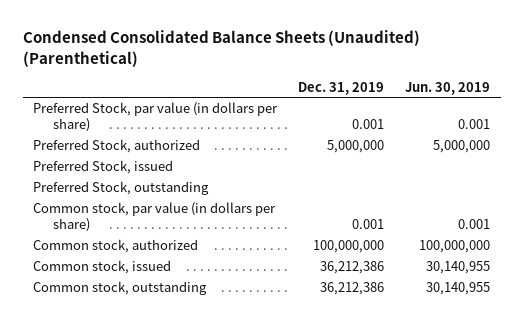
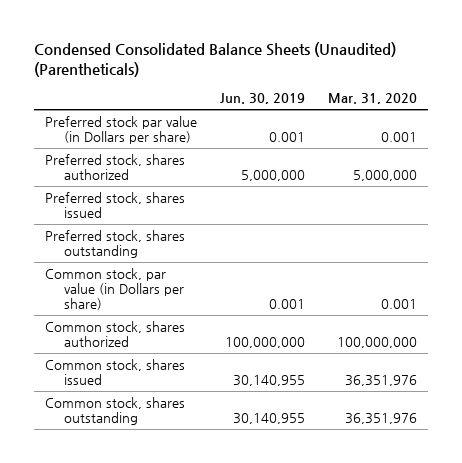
- Condensed Consolidated Balance Sheets (Unaudited) (Parenthetical)
+ Condensed Consolidated Balance Sheets (Unaudited) (Parentheticals)
- | Dec. 31, 2019 | Jun. 30, 2019
+ | Jun. 30, 2019 | Mar. 31, 2020
- Preferred Stock, par value (in dollars per share) | 0.001 | 0.001
- Preferred Stock, authorized | 5,000,000 | 5,000,000
- Preferred Stock, issued
- Preferred Stock, outstanding
- Common stock, par value (in dollars per share) | 0.001 | 0.001
- Common stock, authorized | 100,000,000 | 100,000,000
- Common stock, issued | 36,212,386 | 30,140,955
- Common stock, outstanding | 36,212,386 | 30,140,955
+ Preferred stock par value (in Dollars per share) | 0.001 | 0.001
+ Preferred stock, shares authorized | 5,000,000 | 5,000,000
+ Preferred stock, shares issued
+ Preferred stock, shares outstanding
+ Common stock, par value (in Dollars per share) | 0.001 | 0.001
+ Common stock, shares authorized | 100,000,000 | 100,000,000
+ Common stock, shares issued | 30,140,955 | 36,351,976
+ Common stock, shares outstanding | 30,140,955 | 36,351,976

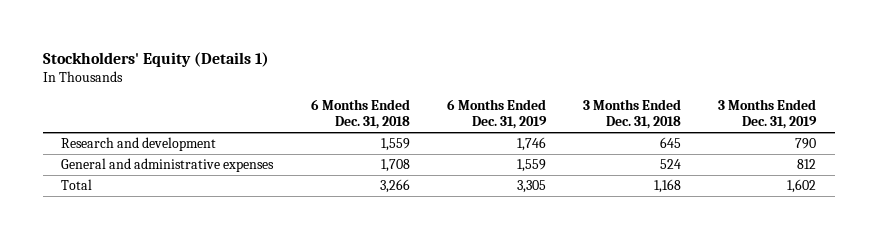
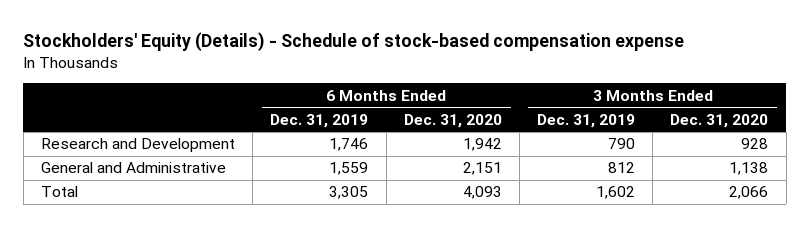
- Stockholders' Equity (Details 1)
+ Stockholders' Equity (Details) - Schedule of stock-based compensation expense
- | 6 Months Ended Dec. 31, 2018 | 6 Months Ended Dec. 31, 2019 | 3 Months Ended Dec. 31, 2018 | 3 Months Ended Dec. 31, 2019
+ | 6 Months Ended Dec. 31, 2019 | 6 Months Ended Dec. 31, 2020 | 3 Months Ended Dec. 31, 2019 | 3 Months Ended Dec. 31, 2020
- Research and development | 1,559 | 1,746 | 645 | 790
- General and administrative expenses | 1,708 | 1,559 | 524 | 812
+ Research and Development | 1,746 | 1,942 | 790 | 928
+ General and Administrative | 1,559 | 2,151 | 812 | 1,138

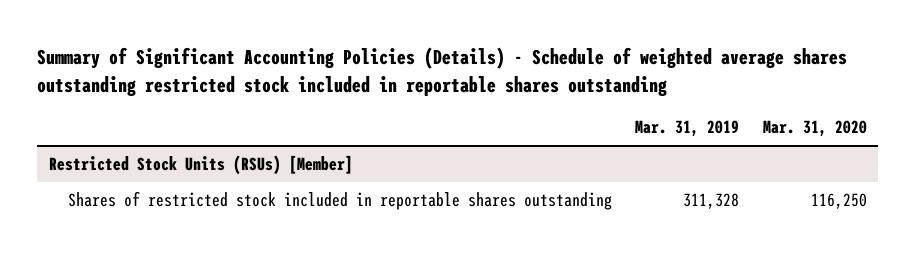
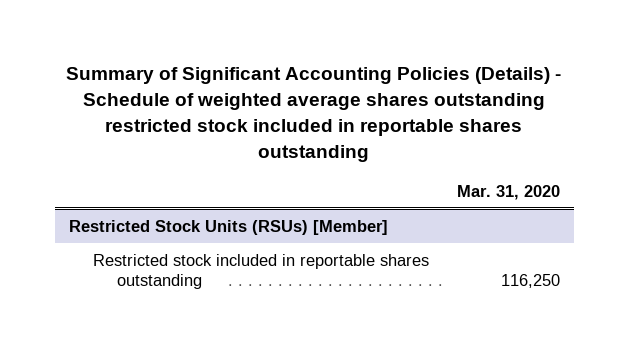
- | Mar. 31, 2019 | Mar. 31, 2020
+ | Mar. 31, 2020
@ Restricted Stock Units (RSUs) [Member]
- Shares of restricted stock included in reportable shares outstanding | 311,328 | 116,250
+ Restricted stock included in reportable shares outstanding | 116,250

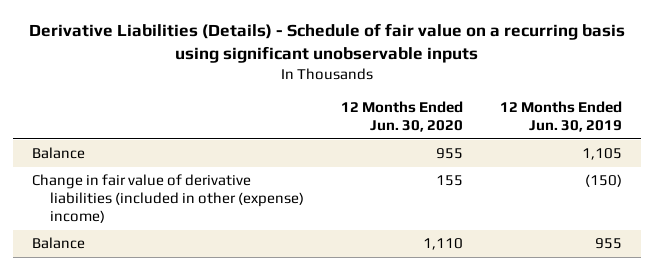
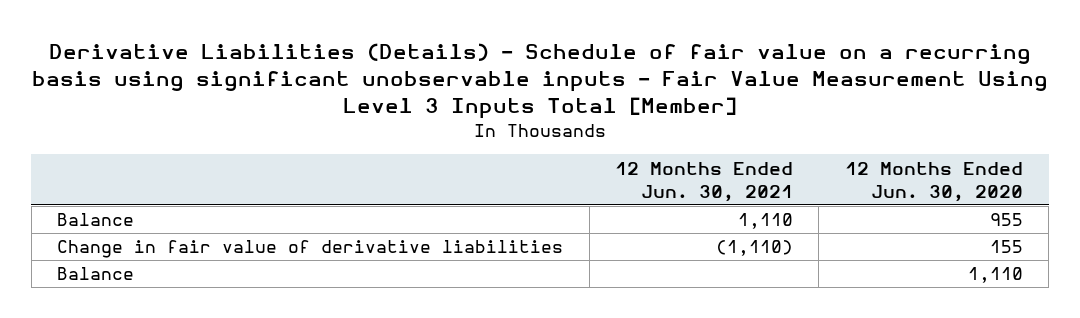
- Derivative Liabilities (Details) - Schedule of fair value on a recurring basis using significant unobservable inputs
+ Derivative Liabilities (Details) - Schedule of fair value on a recurring basis using significant unobservable inputs - Fair Value Measurement Using Level 3 Inputs Total [Member]
- | 12 Months Ended Jun. 30, 2020 | 12 Months Ended Jun. 30, 2019
+ | 12 Months Ended Jun. 30, 2021 | 12 Months Ended Jun. 30, 2020
- Change in fair value of derivative liabilities (included in other (expense) income) | 155 | (150)
+ Change in fair value of derivative liabilities | (1,110) | 155

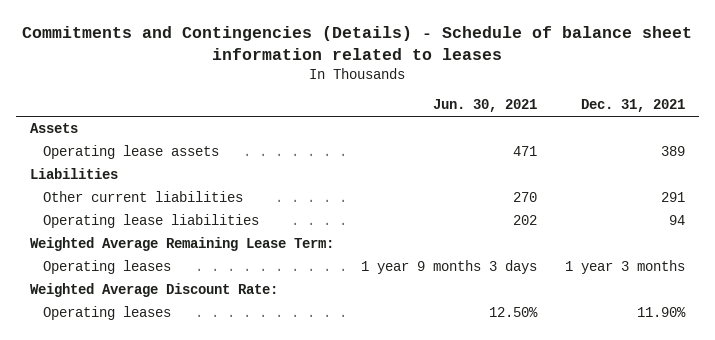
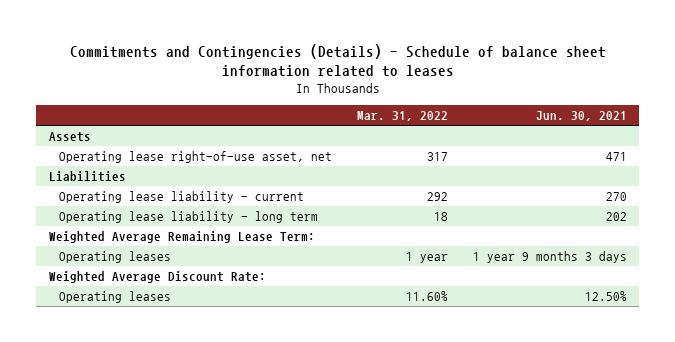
- | Jun. 30, 2021 | Dec. 31, 2021
+ | Mar. 31, 2022 | Jun. 30, 2021
- Operating lease assets | 471 | 389
+ Operating lease right-of-use asset, net | 317 | 471
- Other current liabilities | 270 | 291
- Operating lease liabilities | 202 | 94
+ Operating lease liability - current | 292 | 270
+ Operating lease liability - long term | 18 | 202

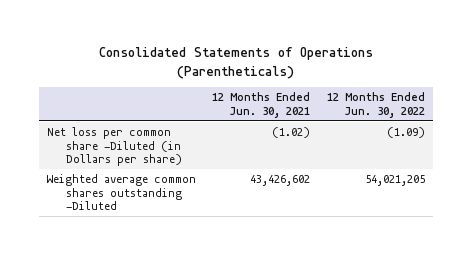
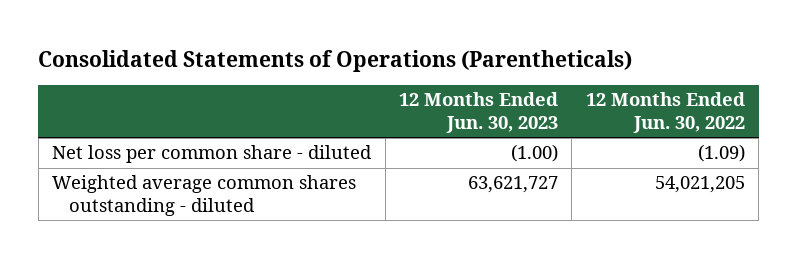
- | 12 Months Ended Jun. 30, 2021 | 12 Months Ended Jun. 30, 2022
+ | 12 Months Ended Jun. 30, 2023 | 12 Months Ended Jun. 30, 2022
- Net loss per common share -Diluted (in Dollars per share) | (1.02) | (1.09)
- Weighted average common shares outstanding -Diluted | 43,426,602 | 54,021,205
+ Net loss per common share - diluted | (1.00) | (1.09)
+ Weighted average common shares outstanding - diluted | 63,621,727 | 54,021,205

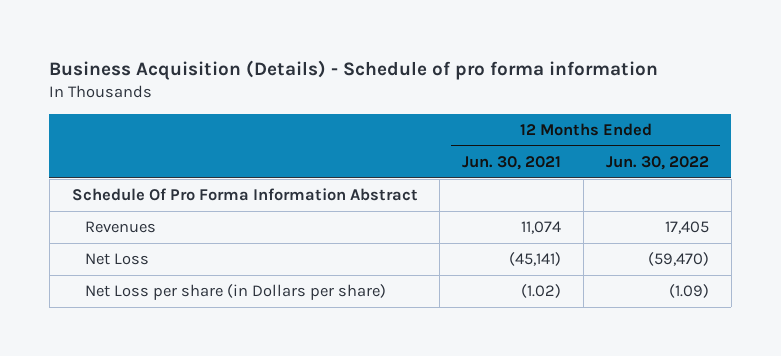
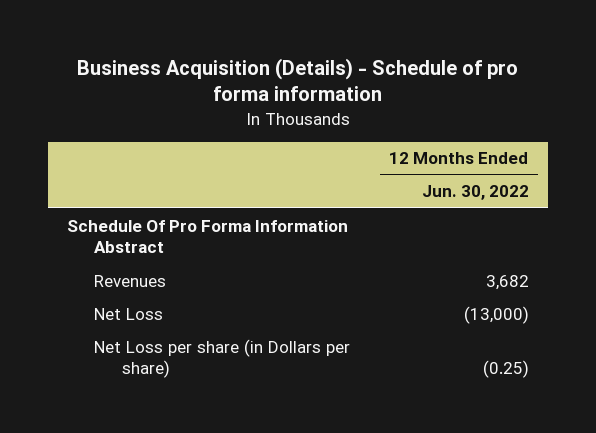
- | 12 Months Ended Jun. 30, 2021 | 12 Months Ended Jun. 30, 2022
+ | 12 Months Ended Jun. 30, 2022
- Revenues | 11,074 | 17,405
- Net Loss | (45,141) | (59,470)
- Net Loss per share (in Dollars per share) | (1.02) | (1.09)
+ Revenues | 3,682
+ Net Loss | (13,000)
+ Net Loss per share (in Dollars per share) | (0.25)

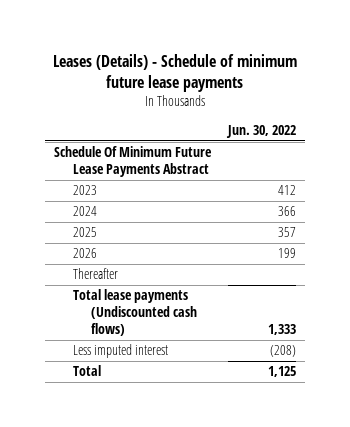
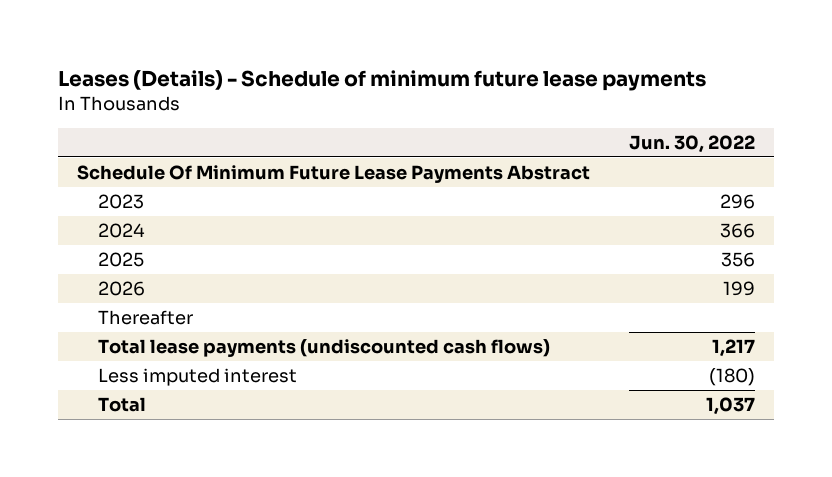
- 2023 | 412
+ 2023 | 296
- 2025 | 357
+ 2025 | 356
- Total lease payments (Undiscounted cash flows) | 1,333
- Less imputed interest | (208)
- Total | 1,125
+ Total lease payments (undiscounted cash flows) | 1,217
+ Less imputed interest | (180)
+ Total | 1,037

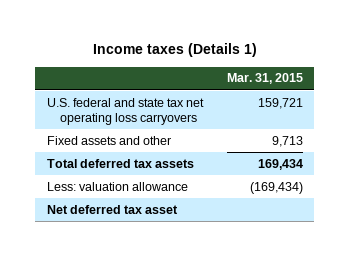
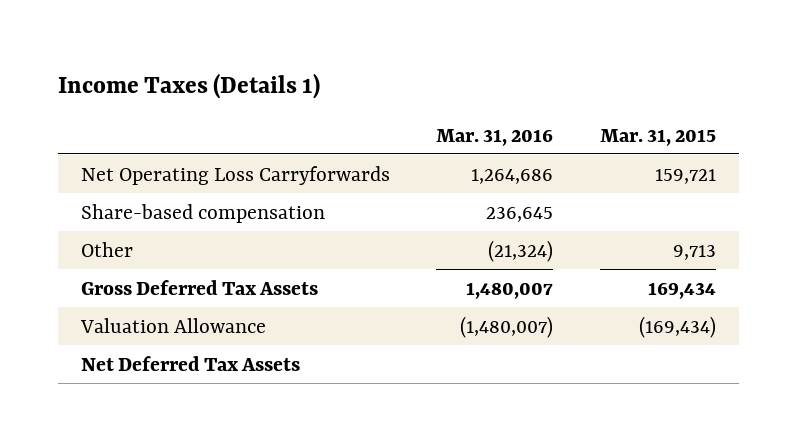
- Income taxes (Details 1)
+ Income Taxes (Details 1)
- | Mar. 31, 2015
+ | Mar. 31, 2016 | Mar. 31, 2015
- U.S. federal and state tax net operating loss carryovers | 159,721
- Fixed assets and other | 9,713
- Total deferred tax assets | 169,434
- Less: valuation allowance | (169,434)
- Net deferred tax asset
+ Net Operating Loss Carryforwards | 1,264,686 | 159,721
+ Share-based compensation | 236,645 |
+ Other | (21,324) | 9,713
+ Gross Deferred Tax Assets | 1,480,007 | 169,434
+ Valuation Allowance | (1,480,007) | (169,434)
+ Net Deferred Tax Assets

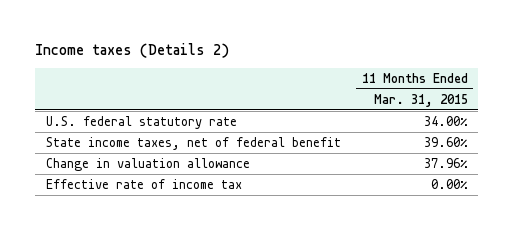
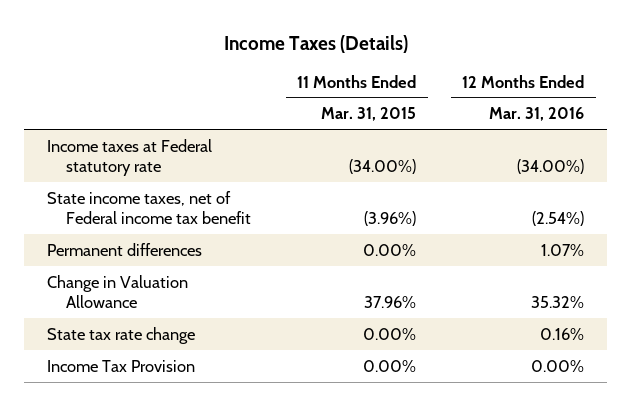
- Income taxes (Details 2)
+ Income Taxes (Details)
- | 11 Months Ended Mar. 31, 2015
+ | 11 Months Ended Mar. 31, 2015 | 12 Months Ended Mar. 31, 2016
- U.S. federal statutory rate | 34.00%
- State income taxes, net of federal benefit | 39.60%
- Change in valuation allowance | 37.96%
- Effective rate of income tax | 0.00%
+ Income taxes at Federal statutory rate | (34.00%) | (34.00%)
+ State income taxes, net of Federal income tax benefit | (3.96%) | (2.54%)
+ Permanent differences | 0.00% | 1.07%
+ Change in Valuation Allowance | 37.96% | 35.32%
+ State tax rate change | 0.00% | 0.16%
+ Income Tax Provision | 0.00% | 0.00%

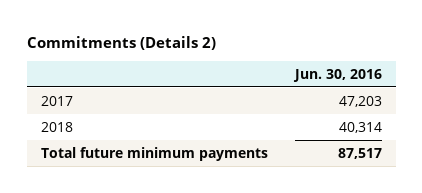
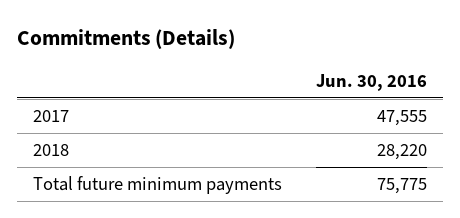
- Commitments (Details 2)
+ Commitments (Details)
- 2017 | 47,203
- 2018 | 40,314
- Total future minimum payments | 87,517
+ 2017 | 47,555
+ 2018 | 28,220
+ Total future minimum payments | 75,775

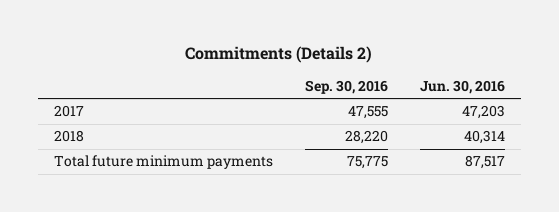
- Commitments (Details)
+ Commitments (Details 2)
- | Jun. 30, 2016
+ | Sep. 30, 2016 | Jun. 30, 2016
- 2017 | 47,555
- 2018 | 28,220
- Total future minimum payments | 75,775
+ 2017 | 47,555 | 47,203
+ 2018 | 28,220 | 40,314
+ Total future minimum payments | 75,775 | 87,517

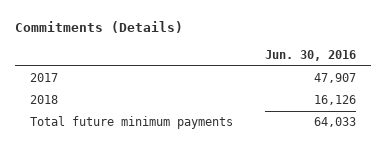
- Commitments (Details 2)
+ Commitments (Details)
- | Sep. 30, 2016 | Jun. 30, 2016
+ | Jun. 30, 2016
- 2017 | 47,555 | 47,203
- 2018 | 28,220 | 40,314
- Total future minimum payments | 75,775 | 87,517
+ 2017 | 47,907
+ 2018 | 16,126
+ Total future minimum payments | 64,033

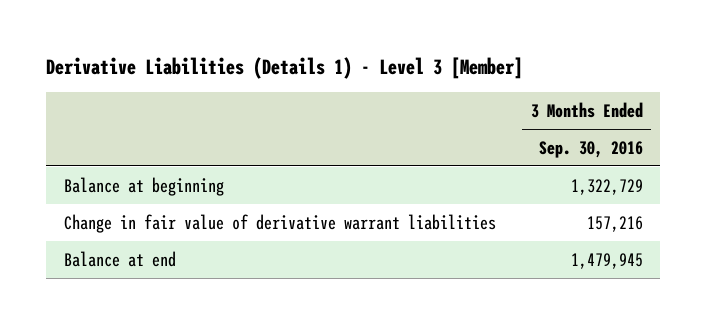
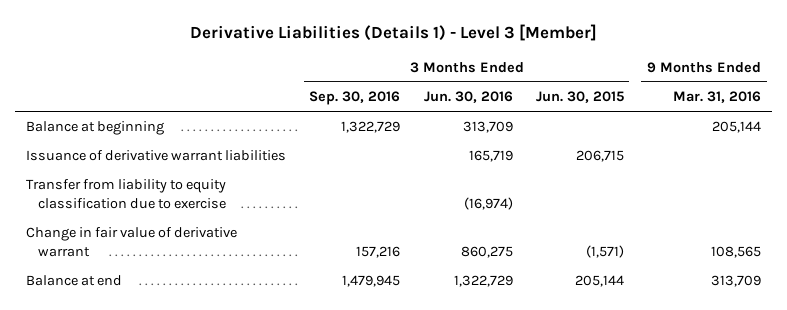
- | 3 Months Ended Sep. 30, 2016
+ | 3 Months Ended Sep. 30, 2016 | 3 Months Ended Jun. 30, 2016 | 3 Months Ended Jun. 30, 2015 | 9 Months Ended Mar. 31, 2016
- Change in fair value of derivative warrant liabilities | 157,216
+ Issuance of derivative warrant liabilities | | 165,719 | 206,715 |
+ Transfer from liability to equity classification due to exercise | | (16,974) | |
+ Change in fair value of derivative warrant | 157,216 | 860,275 | (1,571) | 108,565

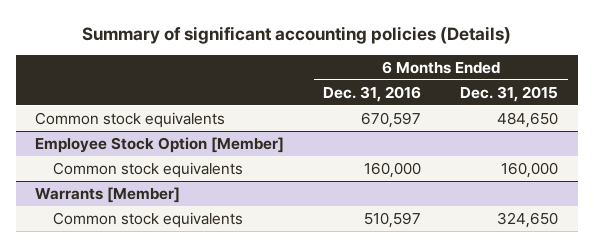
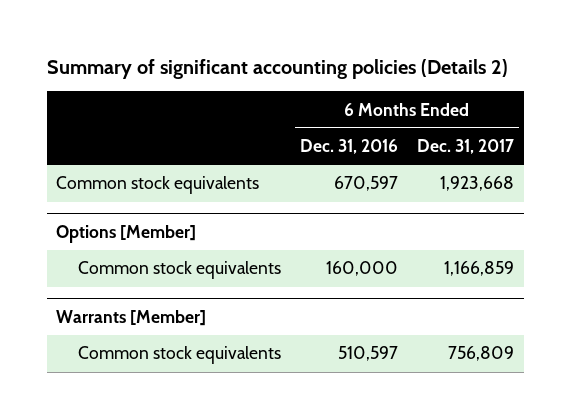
- Summary of significant accounting policies (Details)
+ Summary of significant accounting policies (Details 2)
- | 6 Months Ended Dec. 31, 2016 | 6 Months Ended Dec. 31, 2015
+ | 6 Months Ended Dec. 31, 2016 | 6 Months Ended Dec. 31, 2017
- Employee Stock Option [Member]
+ Options [Member]

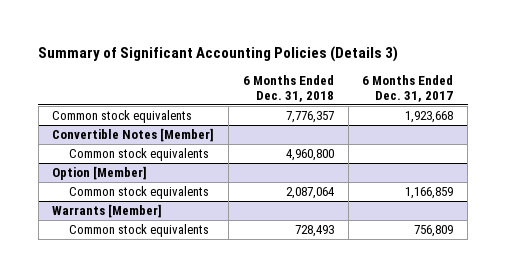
- Summary of significant accounting policies (Details 2)
+ Summary of Significant Accounting Policies (Details 3)
- | 6 Months Ended Dec. 31, 2016 | 6 Months Ended Dec. 31, 2017
+ | 6 Months Ended Dec. 31, 2018 | 6 Months Ended Dec. 31, 2017
- Options [Member]
+ Convertible Notes [Member]
+ Common stock equivalents | 4,960,800 |
+ Option [Member]

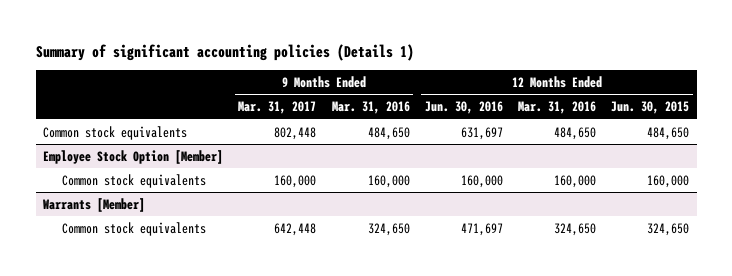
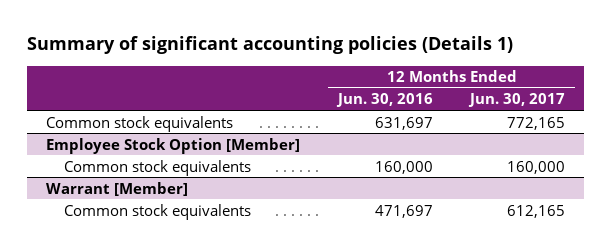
- | 9 Months Ended Mar. 31, 2017 | 9 Months Ended Mar. 31, 2016 | 12 Months Ended Jun. 30, 2016 | 12 Months Ended Mar. 31, 2016 | 12 Months Ended Jun. 30, 2015
+ | 12 Months Ended Jun. 30, 2016 | 12 Months Ended Jun. 30, 2017
- Warrants [Member]
+ Warrant [Member]

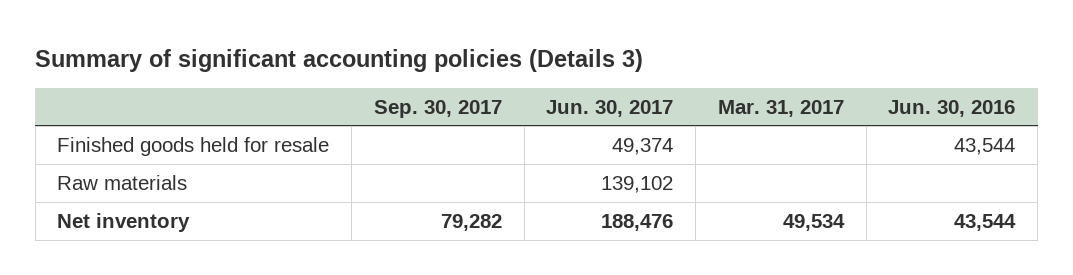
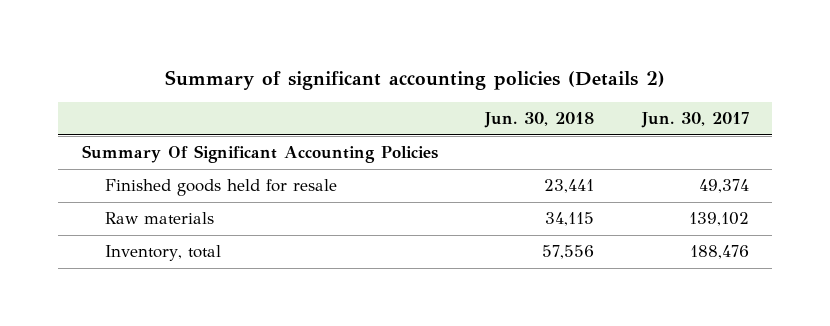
- Summary of significant accounting policies (Details 3)
+ Summary of significant accounting policies (Details 2)
- | Sep. 30, 2017 | Jun. 30, 2017 | Mar. 31, 2017 | Jun. 30, 2016
+ | Jun. 30, 2018 | Jun. 30, 2017
+ Summary Of Significant Accounting Policies
- Net inventory | 79,282 | 188,476 | 49,534 | 43,544
+ Inventory, total | 57,556 | 188,476

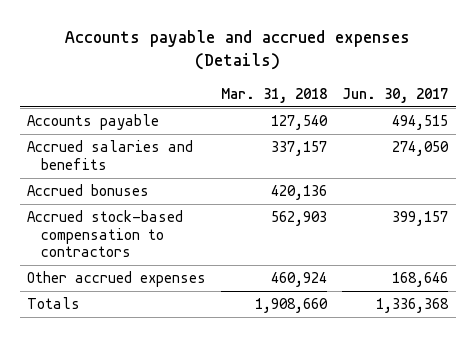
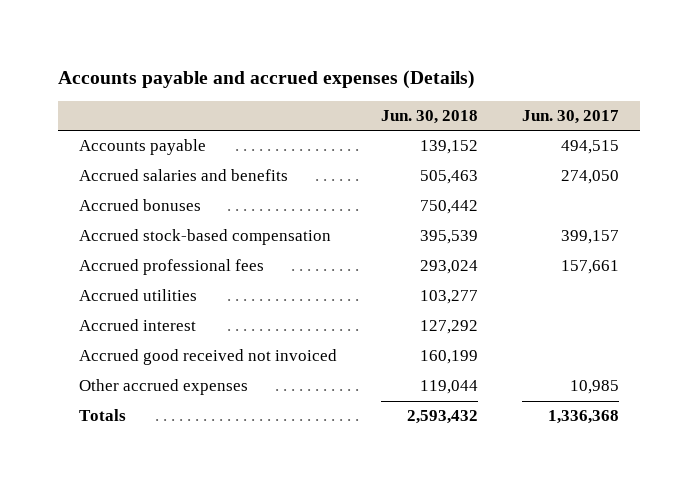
- | Mar. 31, 2018 | Jun. 30, 2017
+ | Jun. 30, 2018 | Jun. 30, 2017
- Accrued stock-based compensation to contractors | 562,903 | 399,157
- Other accrued expenses | 460,924 | 168,646
+ Accrued stock-based compensation | 395,539 | 399,157
+ Accrued professional fees | 293,024 | 157,661
+ Accrued utilities | 103,277 |
+ Accrued interest | 127,292 |
+ Accrued good received not invoiced | 160,199 |
+ Other accrued expenses | 119,044 | 10,985

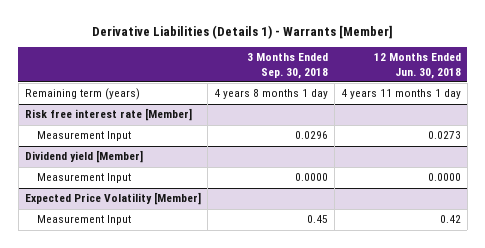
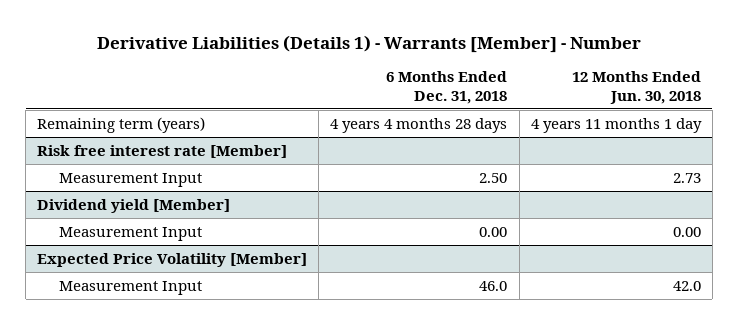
- Derivative Liabilities (Details 1) - Warrants [Member]
+ Derivative Liabilities (Details 1) - Warrants [Member] - Number
- | 3 Months Ended Sep. 30, 2018 | 12 Months Ended Jun. 30, 2018
+ | 6 Months Ended Dec. 31, 2018 | 12 Months Ended Jun. 30, 2018
@ Risk free interest rate [Member]
- Measurement Input | 0.0296 | 0.0273
+ Measurement Input | 2.50 | 2.73
@ Dividend yield [Member]
- Measurement Input | 0.0000 | 0.0000
+ Measurement Input | 0.00 | 0.00
@ Expected Price Volatility [Member]
- Measurement Input | 0.45 | 0.42
+ Measurement Input | 46.0 | 42.0

